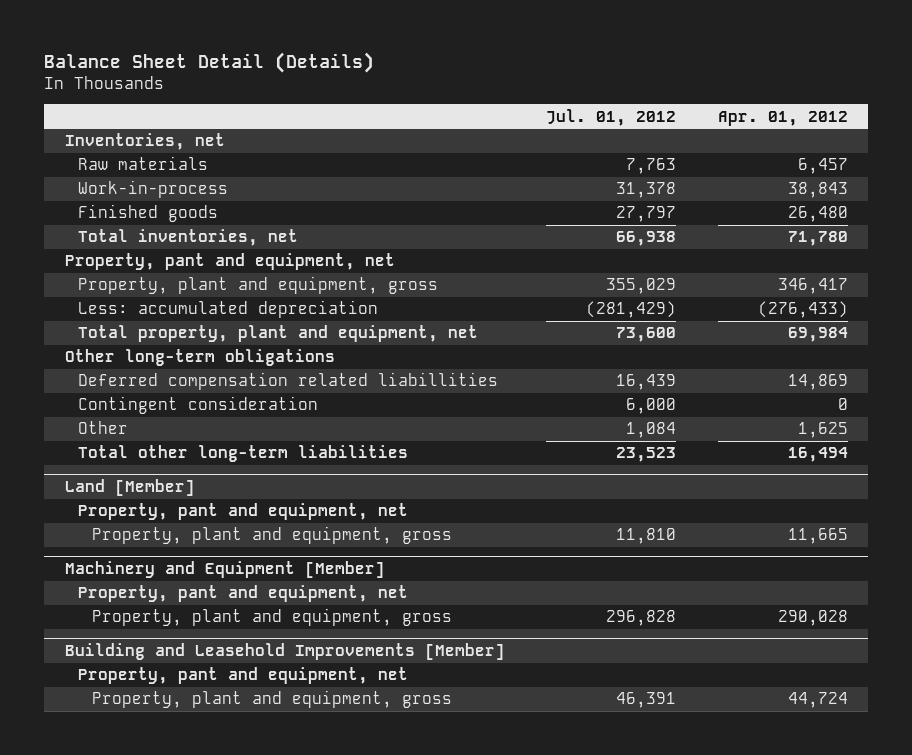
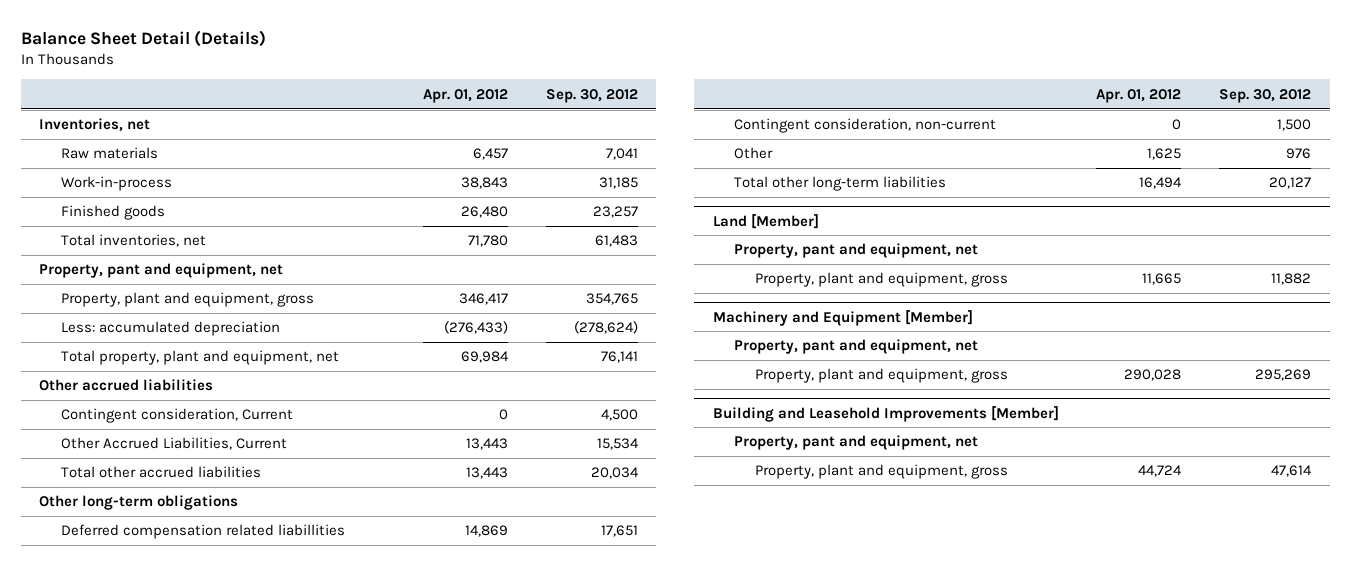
- | Jul. 01, 2012 | Apr. 01, 2012
+ | Apr. 01, 2012 | Sep. 30, 2012
+ Other accrued liabilities
+ Contingent consideration, Current | 0 | 4,500
+ Other Accrued Liabilities, Current | 13,443 | 15,534
+ Total other accrued liabilities | 13,443 | 20,034
- Contingent consideration | 6,000 | 0
+ Contingent consideration, non-current | 0 | 1,500

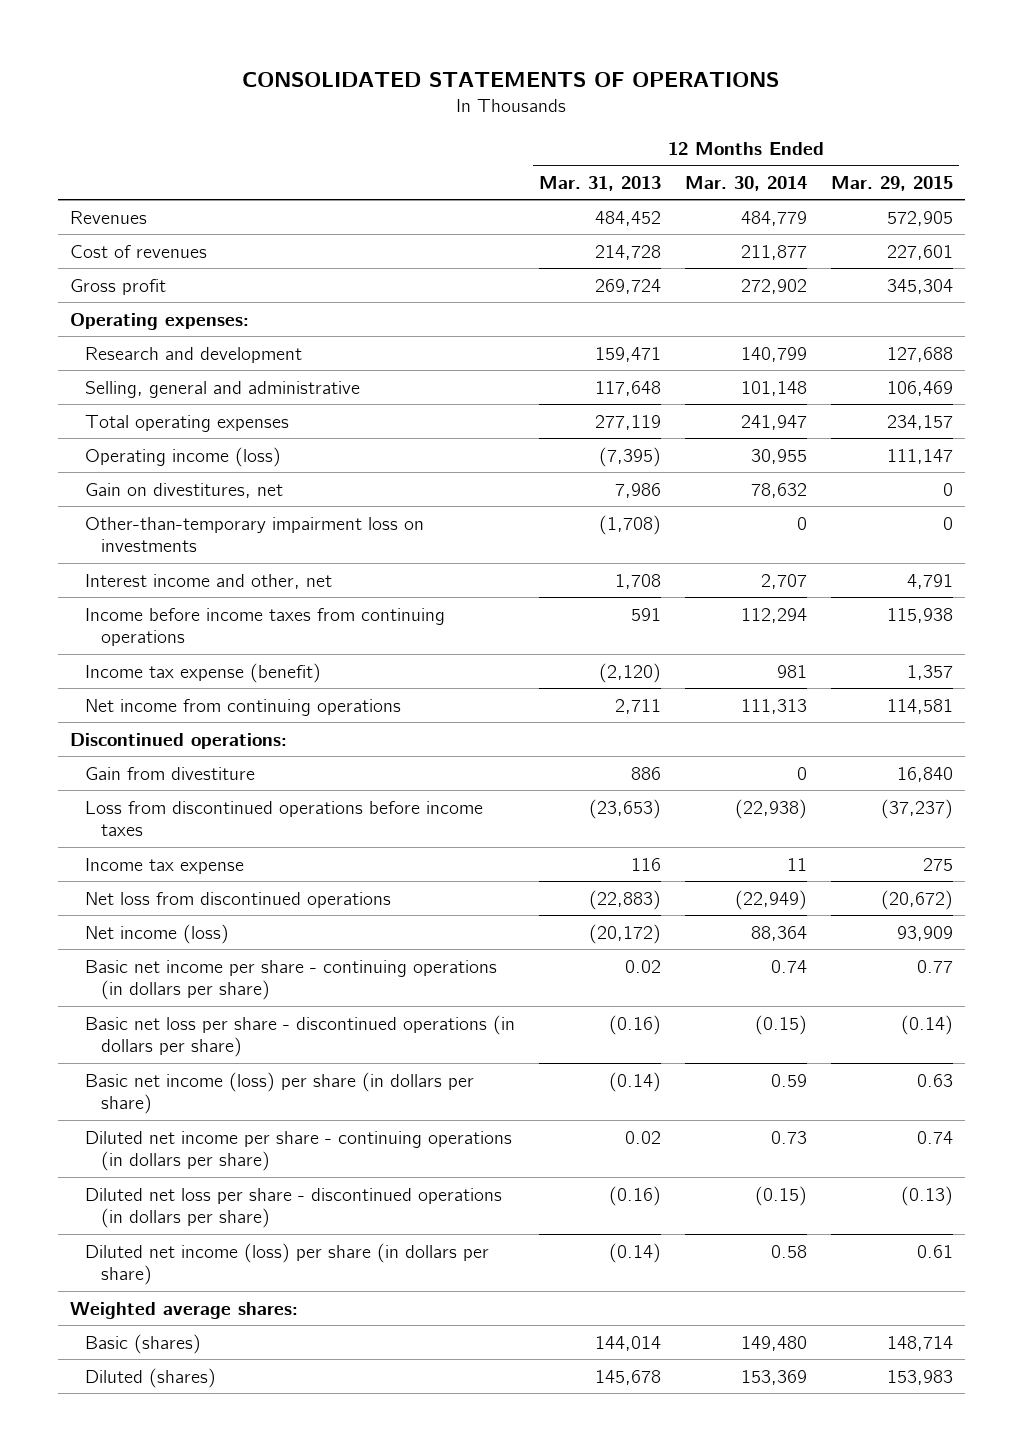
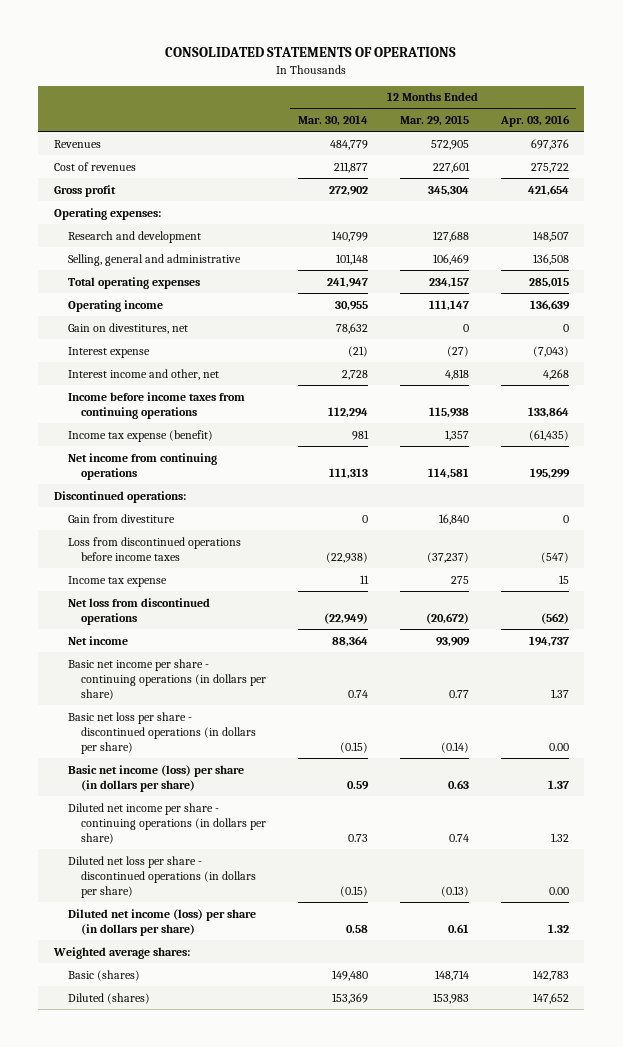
- | 12 Months Ended Mar. 31, 2013 | 12 Months Ended Mar. 30, 2014 | 12 Months Ended Mar. 29, 2015
+ | 12 Months Ended Mar. 30, 2014 | 12 Months Ended Mar. 29, 2015 | 12 Months Ended Apr. 03, 2016
- Operating income (loss) | (7,395) | 30,955 | 111,147
+ Operating income | 30,955 | 111,147 | 136,639
- Other-than-temporary impairment loss on investments | (1,708) | 0 | 0
- Interest income and other, net | 1,708 | 2,707 | 4,791
+ Interest expense | (21) | (27) | (7,043)
+ Interest income and other, net | 2,728 | 4,818 | 4,268
- Net income (loss) | (20,172) | 88,364 | 93,909
+ Net income | 88,364 | 93,909 | 194,737

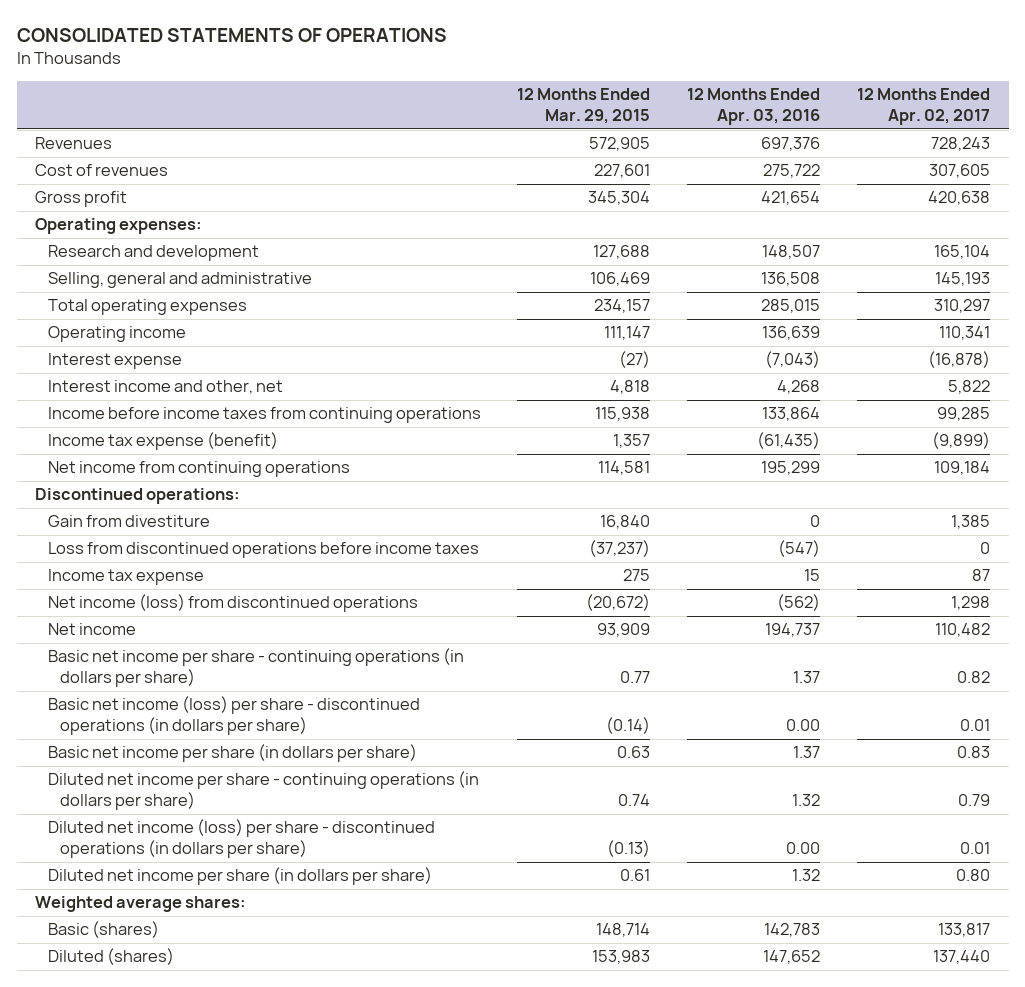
- | 12 Months Ended Mar. 30, 2014 | 12 Months Ended Mar. 29, 2015 | 12 Months Ended Apr. 03, 2016
+ | 12 Months Ended Mar. 29, 2015 | 12 Months Ended Apr. 03, 2016 | 12 Months Ended Apr. 02, 2017
- Gain on divestitures, net | 78,632 | 0 | 0
- Net loss from discontinued operations | (22,949) | (20,672) | (562)
+ Net income (loss) from discontinued operations | (20,672) | (562) | 1,298
- Basic net loss per share - discontinued operations (in dollars per share) | (0.15) | (0.14) | 0.00
- Basic net income (loss) per share (in dollars per share) | 0.59 | 0.63 | 1.37
+ Basic net income (loss) per share - discontinued operations (in dollars per share) | (0.14) | 0.00 | 0.01
+ Basic net income per share (in dollars per share) | 0.63 | 1.37 | 0.83
- Diluted net loss per share - discontinued operations (in dollars per share) | (0.15) | (0.13) | 0.00
- Diluted net income (loss) per share (in dollars per share) | 0.58 | 0.61 | 1.32
+ Diluted net income (loss) per share - discontinued operations (in dollars per share) | (0.13) | 0.00 | 0.01
+ Diluted net income per share (in dollars per share) | 0.61 | 1.32 | 0.80

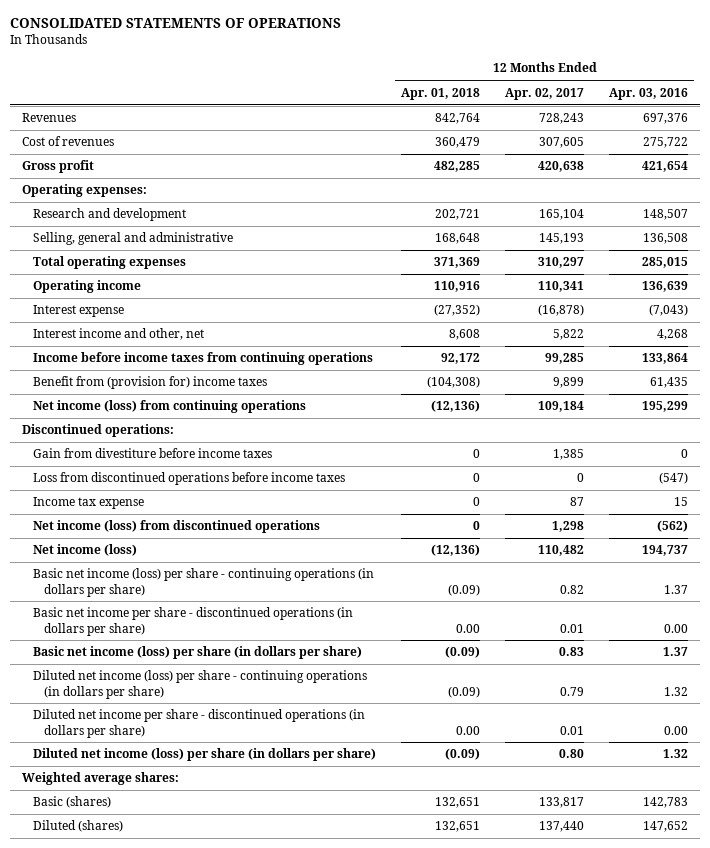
- | 12 Months Ended Mar. 29, 2015 | 12 Months Ended Apr. 03, 2016 | 12 Months Ended Apr. 02, 2017
+ | 12 Months Ended Apr. 01, 2018 | 12 Months Ended Apr. 02, 2017 | 12 Months Ended Apr. 03, 2016
- Income tax expense (benefit) | 1,357 | (61,435) | (9,899)
- Net income from continuing operations | 114,581 | 195,299 | 109,184
+ Benefit from (provision for) income taxes | (104,308) | 9,899 | 61,435
+ Net income (loss) from continuing operations | (12,136) | 109,184 | 195,299
- Gain from divestiture | 16,840 | 0 | 1,385
+ Gain from divestiture before income taxes | 0 | 1,385 | 0
- Net income | 93,909 | 194,737 | 110,482
- Basic net income per share - continuing operations (in dollars per share) | 0.77 | 1.37 | 0.82
- Basic net income (loss) per share - discontinued operations (in dollars per share) | (0.14) | 0.00 | 0.01
- Basic net income per share (in dollars per share) | 0.63 | 1.37 | 0.83
- Diluted net income per share - continuing operations (in dollars per share) | 0.74 | 1.32 | 0.79
- Diluted net income (loss) per share - discontinued operations (in dollars per share) | (0.13) | 0.00 | 0.01
- Diluted net income per share (in dollars per share) | 0.61 | 1.32 | 0.80
+ Net income (loss) | (12,136) | 110,482 | 194,737
+ Basic net income (loss) per share - continuing operations (in dollars per share) | (0.09) | 0.82 | 1.37
+ Basic net income per share - discontinued operations (in dollars per share) | 0.00 | 0.01 | 0.00
+ Basic net income (loss) per share (in dollars per share) | (0.09) | 0.83 | 1.37
+ Diluted net income (loss) per share - continuing operations (in dollars per share) | (0.09) | 0.79 | 1.32
+ Diluted net income per share - discontinued operations (in dollars per share) | 0.00 | 0.01 | 0.00
+ Diluted net income (loss) per share (in dollars per share) | (0.09) | 0.80 | 1.32

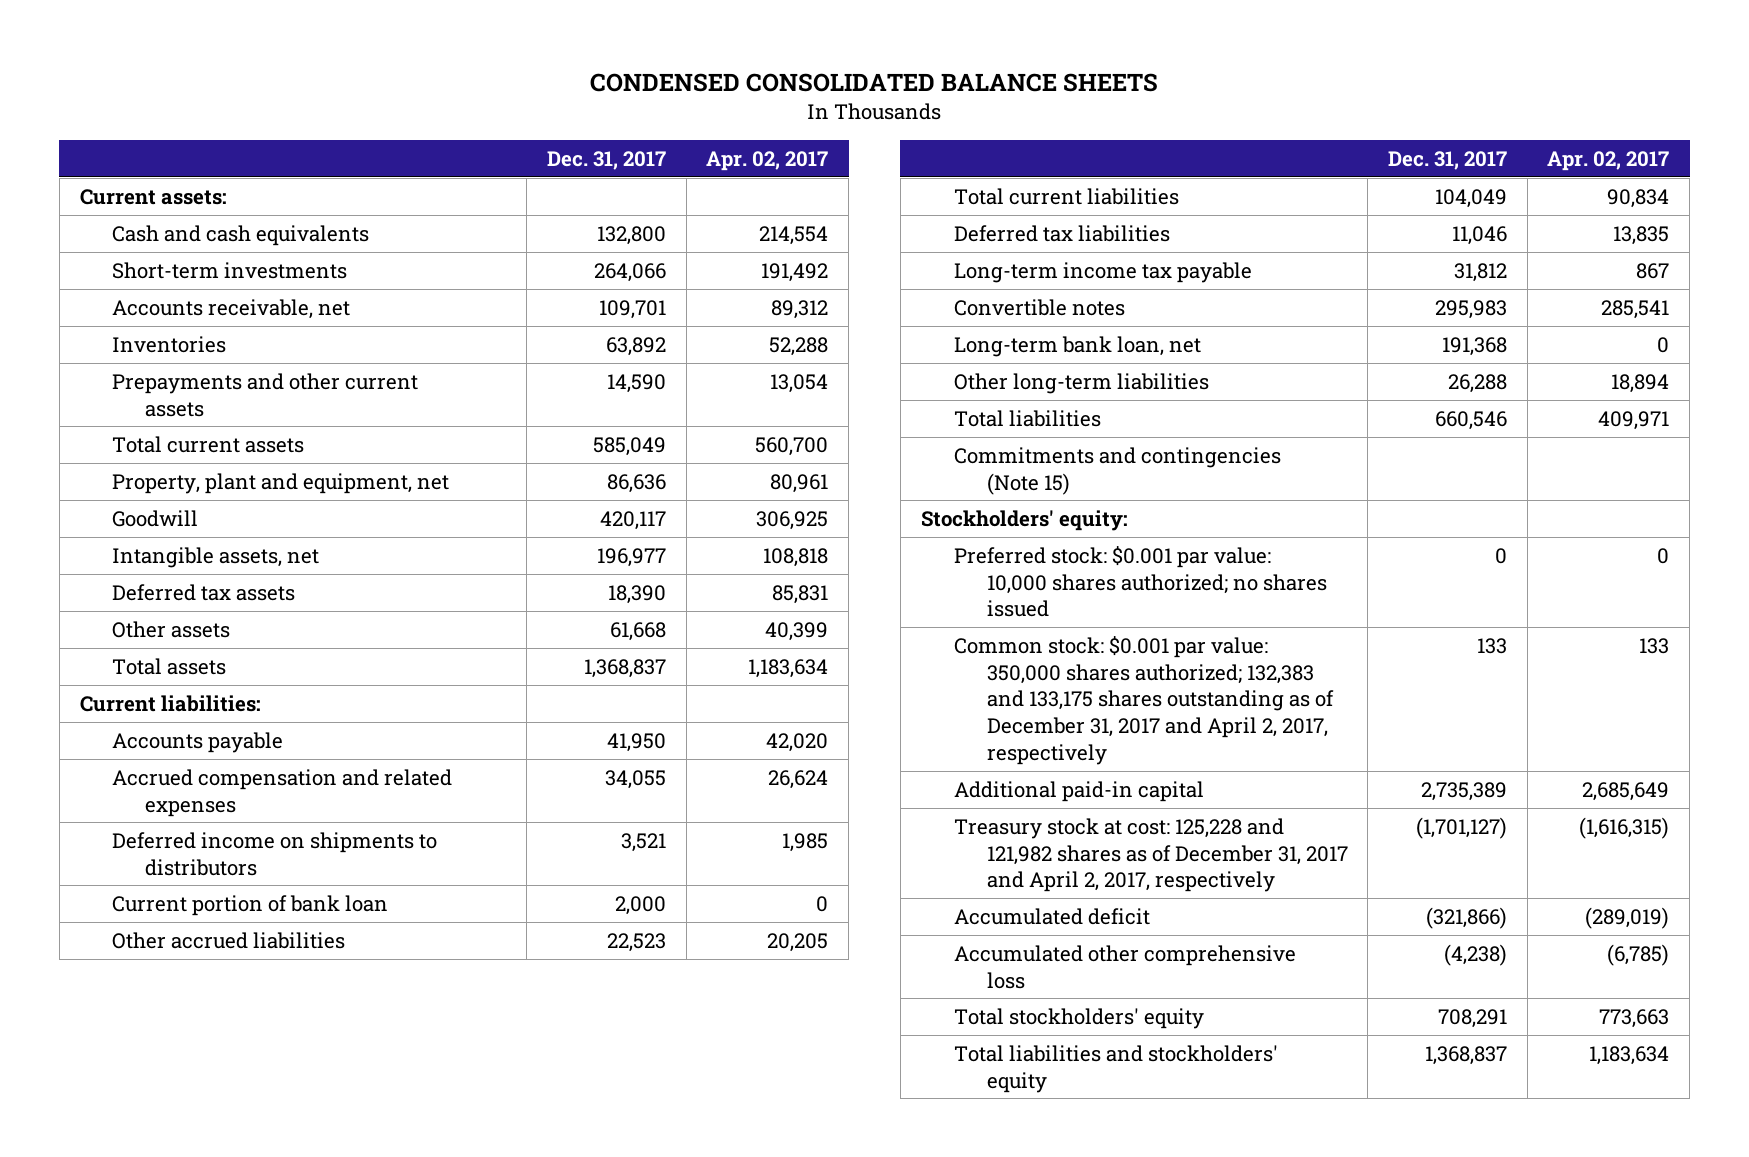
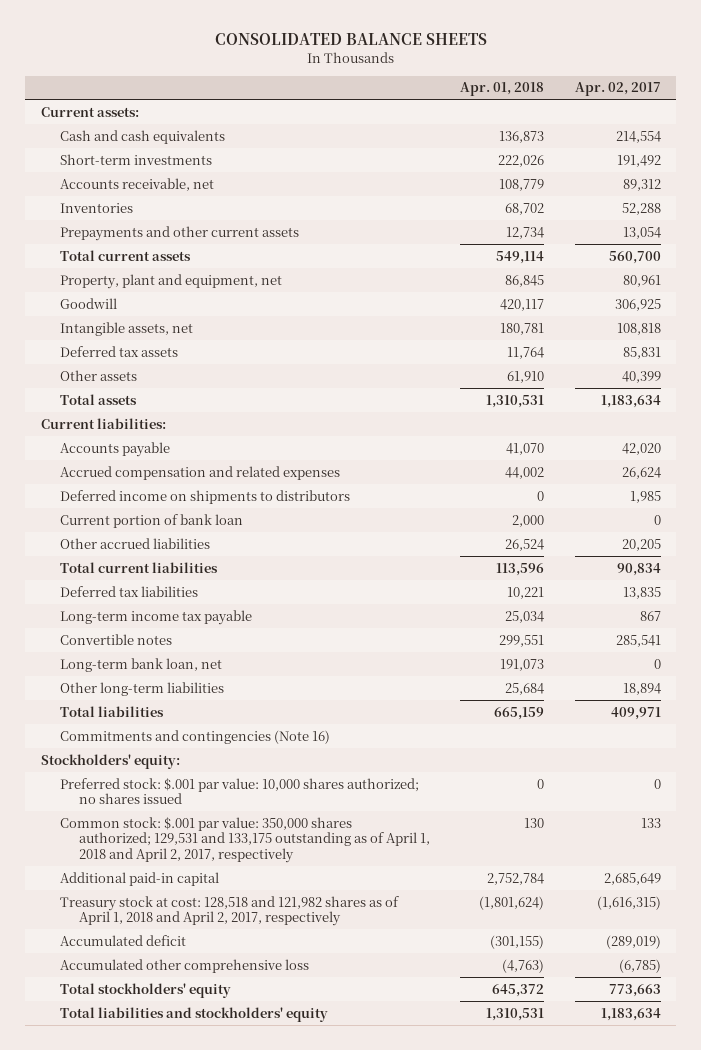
- CONDENSED CONSOLIDATED BALANCE SHEETS
+ CONSOLIDATED BALANCE SHEETS
- | Dec. 31, 2017 | Apr. 02, 2017
+ | Apr. 01, 2018 | Apr. 02, 2017
- Commitments and contingencies (Note 15)
+ Commitments and contingencies (Note 16)
- Preferred stock: $0.001 par value: 10,000 shares authorized; no shares issued | 0 | 0
- Common stock: $0.001 par value: 350,000 shares authorized; 132,383 and 133,175 shares outstanding as of December 31, 2017 and April 2, 2017, respectively | 133 | 133
+ Preferred stock: $.001 par value: 10,000 shares authorized; no shares issued | 0 | 0
+ Common stock: $.001 par value: 350,000 shares authorized; 129,531 and 133,175 outstanding as of April 1, 2018 and April 2, 2017, respectively | 130 | 133
- Treasury stock at cost: 125,228 and 121,982 shares as of December 31, 2017 and April 2, 2017, respectively | (1,701,127) | (1,616,315)
+ Treasury stock at cost: 128,518 and 121,982 shares as of April 1, 2018 and April 2, 2017, respectively | (1,801,624) | (1,616,315)

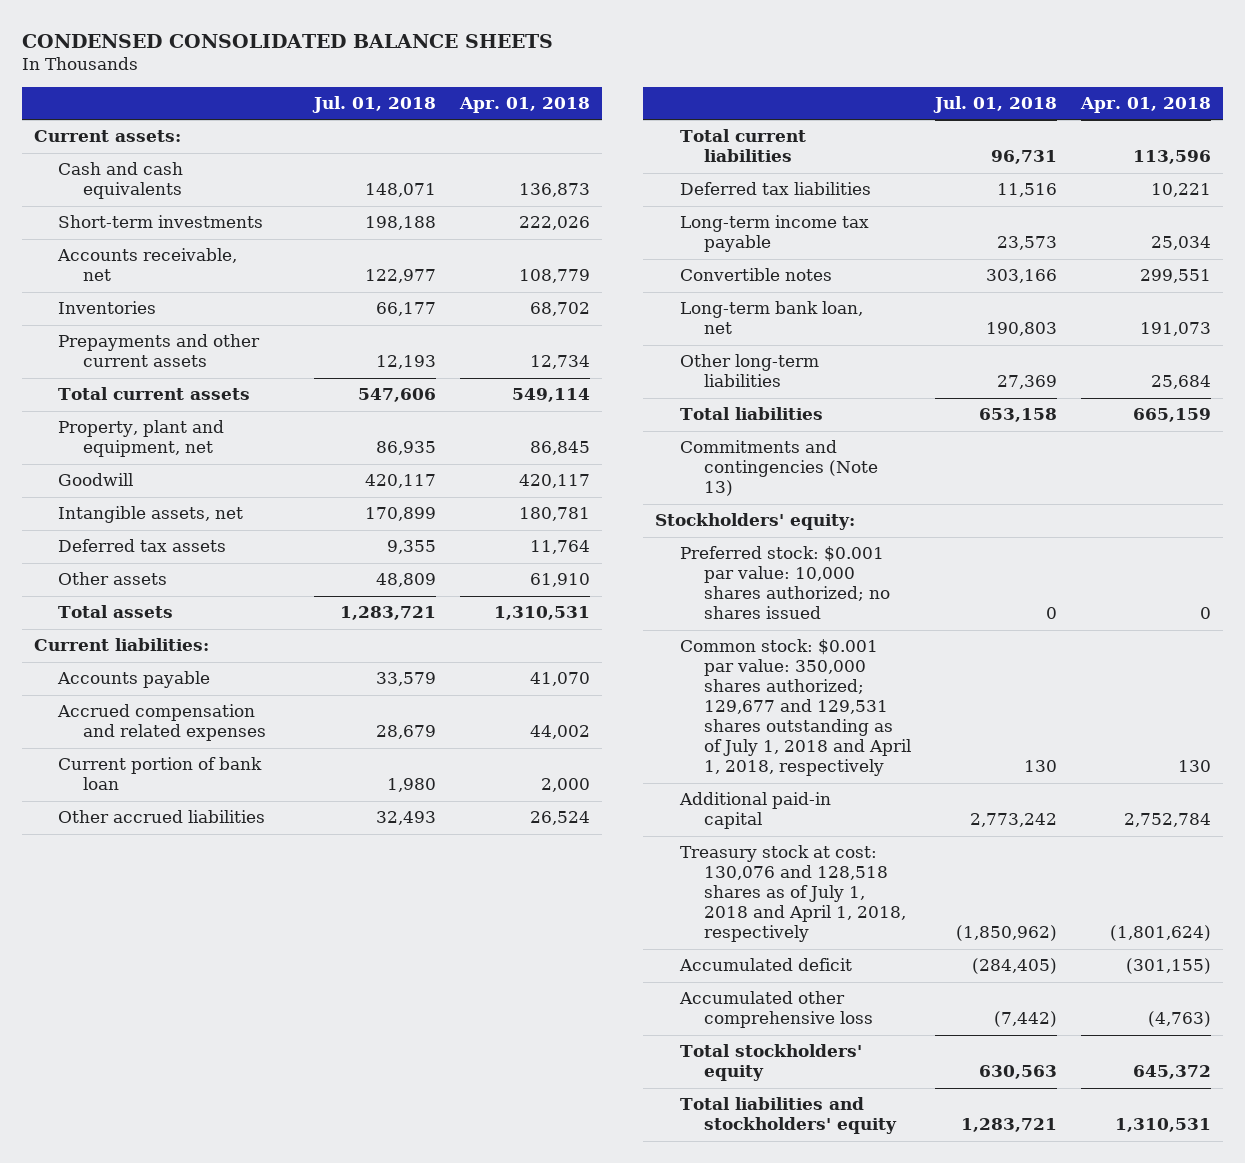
- CONSOLIDATED BALANCE SHEETS
+ CONDENSED CONSOLIDATED BALANCE SHEETS
- | Apr. 01, 2018 | Apr. 02, 2017
+ | Jul. 01, 2018 | Apr. 01, 2018
- Deferred income on shipments to distributors | 0 | 1,985
- Commitments and contingencies (Note 16)
+ Commitments and contingencies (Note 13)
- Preferred stock: $.001 par value: 10,000 shares authorized; no shares issued | 0 | 0
- Common stock: $.001 par value: 350,000 shares authorized; 129,531 and 133,175 outstanding as of April 1, 2018 and April 2, 2017, respectively | 130 | 133
+ Preferred stock: $0.001 par value: 10,000 shares authorized; no shares issued | 0 | 0
+ Common stock: $0.001 par value: 350,000 shares authorized; 129,677 and 129,531 shares outstanding as of July 1, 2018 and April 1, 2018, respectively | 130 | 130
- Treasury stock at cost: 128,518 and 121,982 shares as of April 1, 2018 and April 2, 2017, respectively | (1,801,624) | (1,616,315)
+ Treasury stock at cost: 130,076 and 128,518 shares as of July 1, 2018 and April 1, 2018, respectively | (1,850,962) | (1,801,624)

